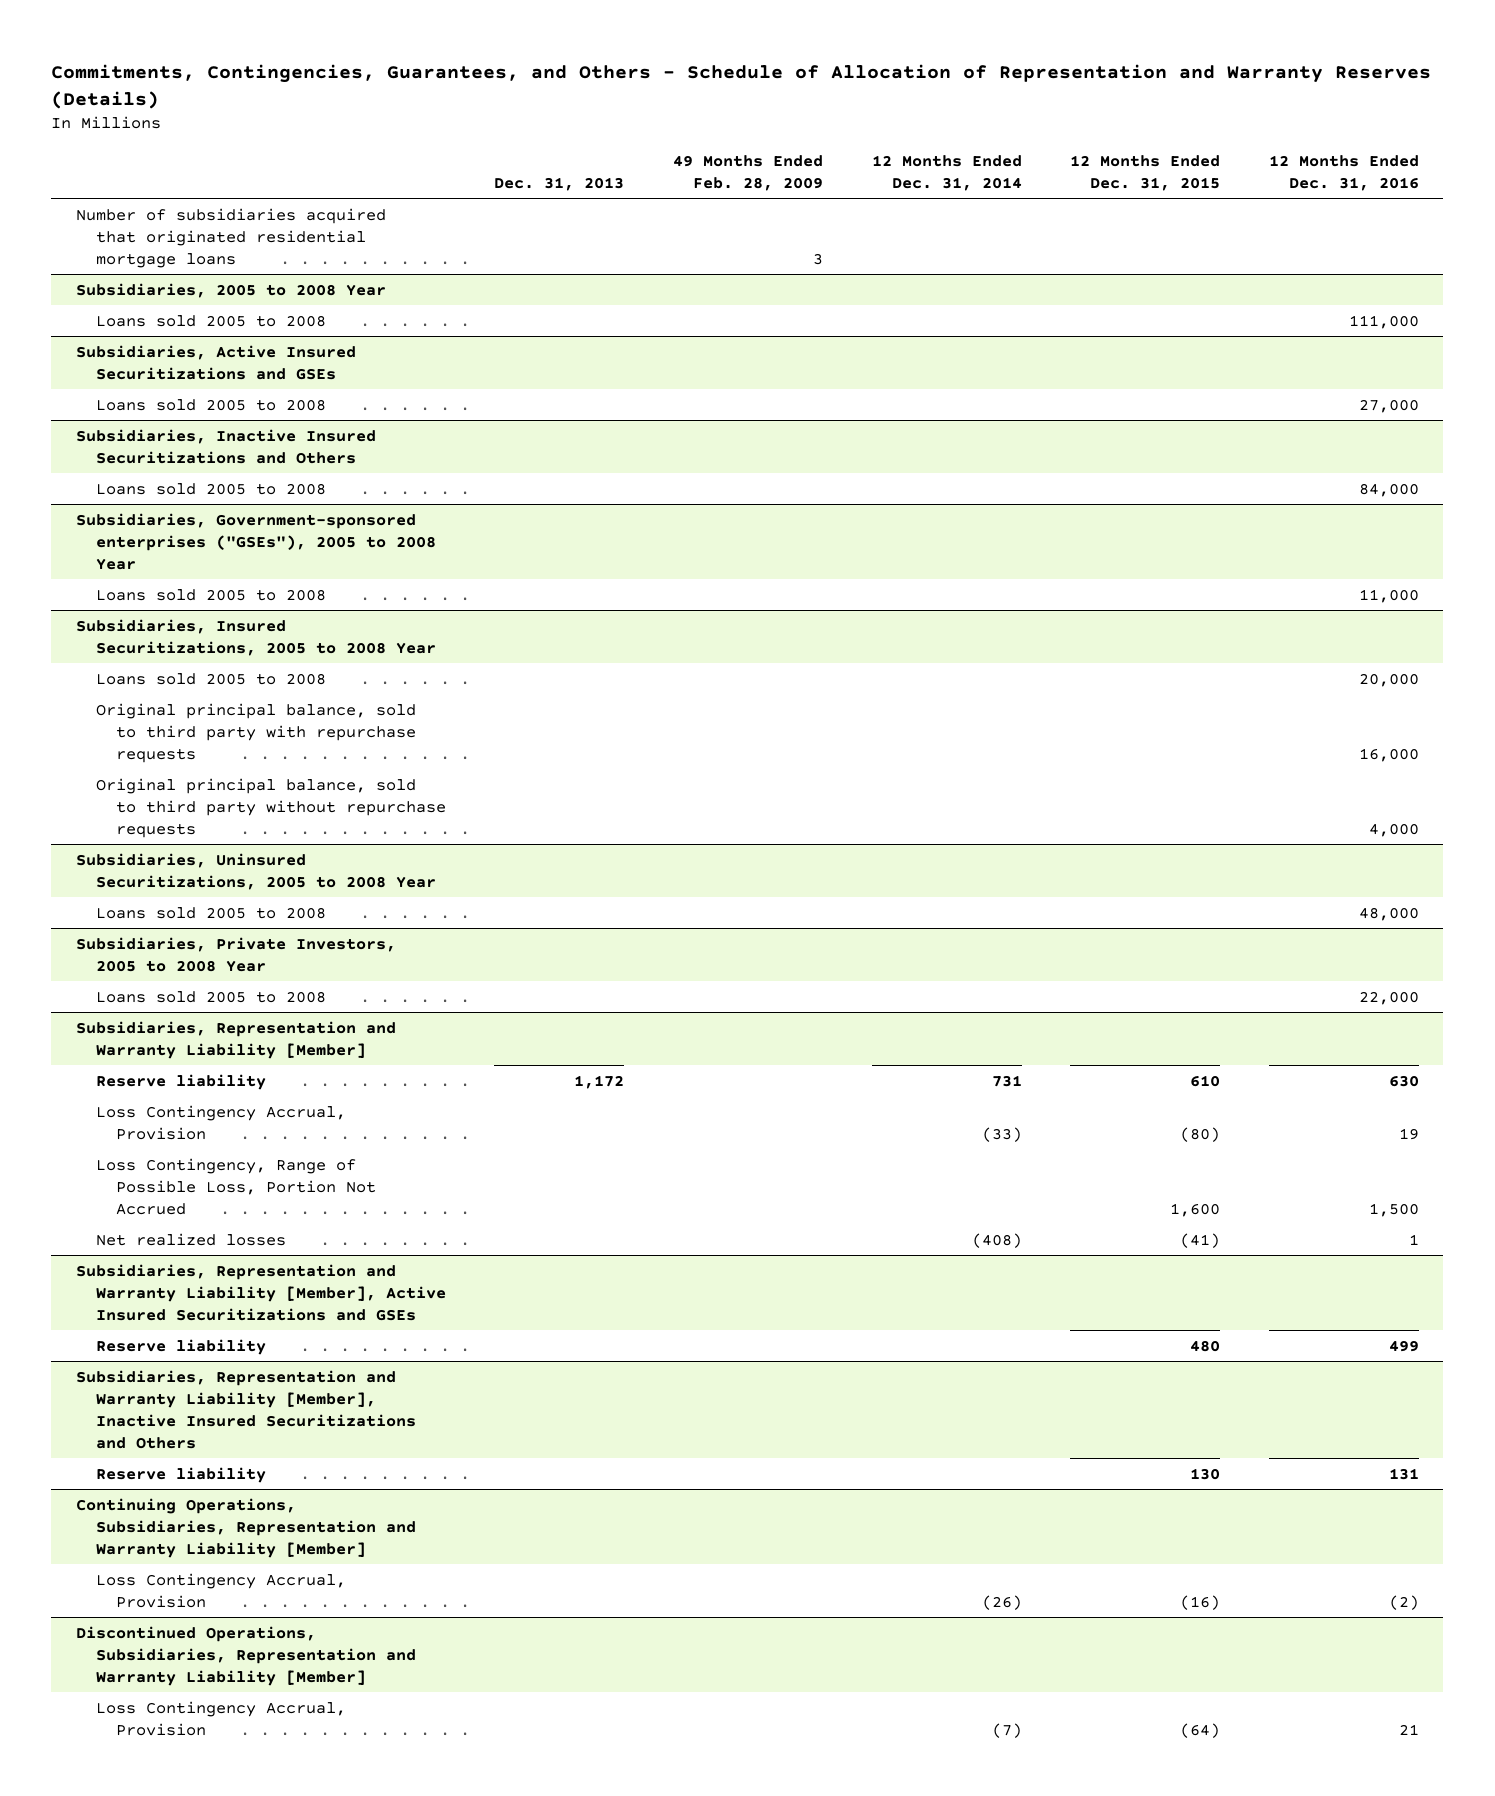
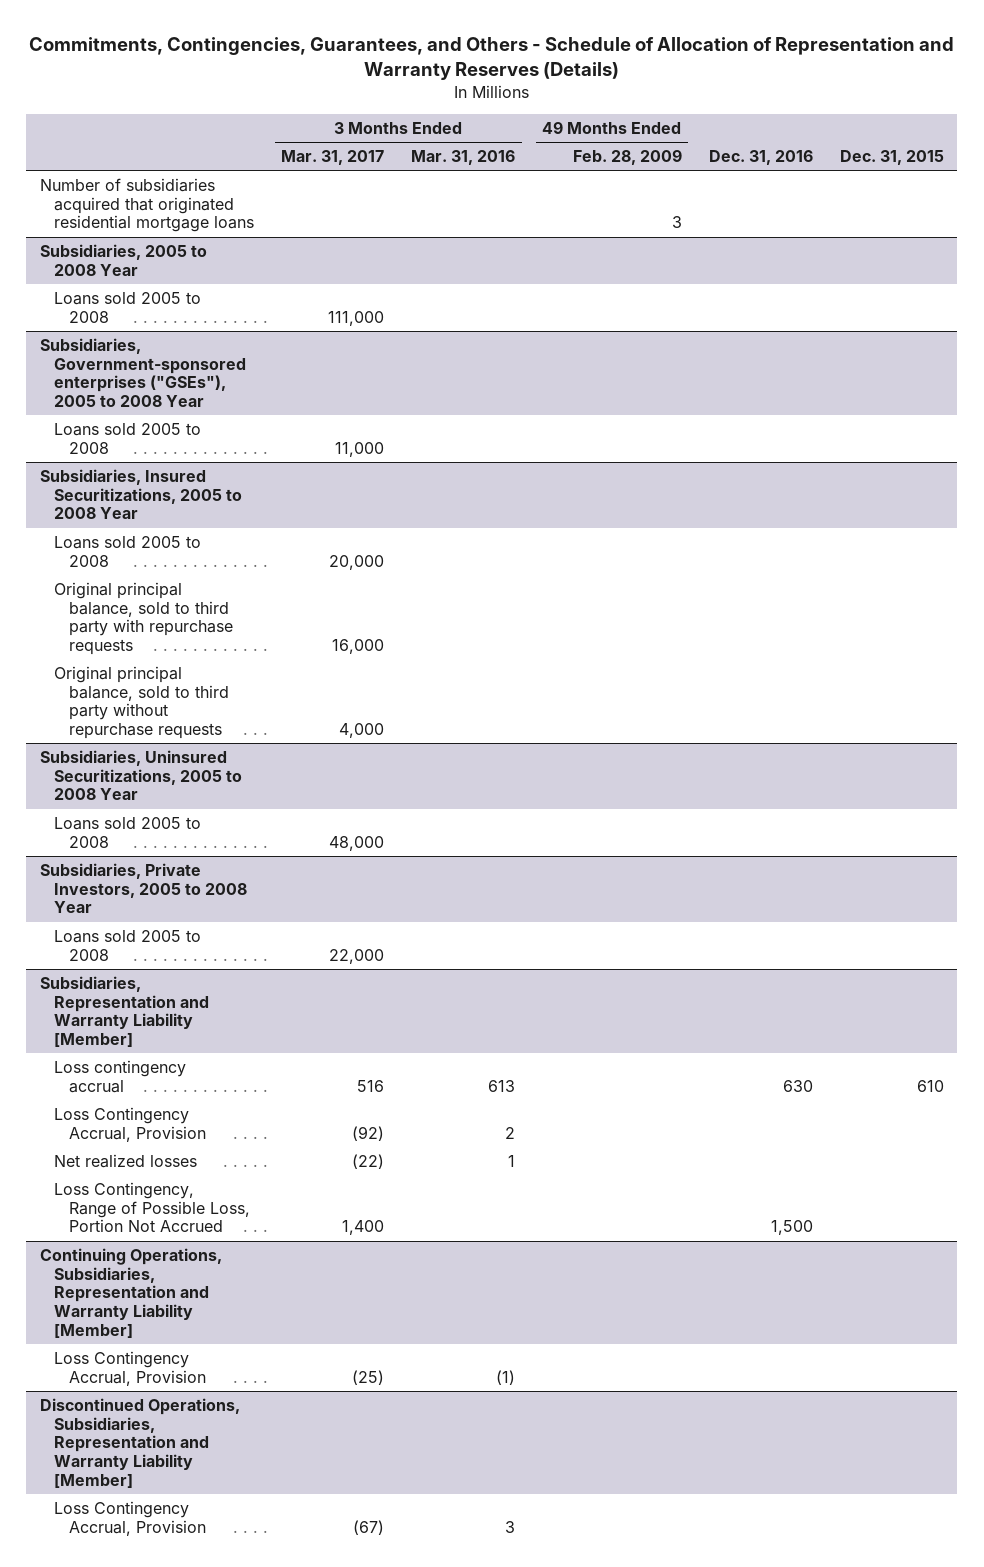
- | Dec. 31, 2013 | 49 Months Ended Feb. 28, 2009 | 12 Months Ended Dec. 31, 2014 | 12 Months Ended Dec. 31, 2015 | 12 Months Ended Dec. 31, 2016
+ | 3 Months Ended Mar. 31, 2017 | 3 Months Ended Mar. 31, 2016 | 49 Months Ended Feb. 28, 2009 | Dec. 31, 2016 | Dec. 31, 2015
- Subsidiaries, Active Insured Securitizations and GSEs
- Loans sold 2005 to 2008 | | | | | 27,000
- Subsidiaries, Inactive Insured Securitizations and Others
- Loans sold 2005 to 2008 | | | | | 84,000
@ Subsidiaries, Representation and Warranty Liability [Member]
- Reserve liability | 1,172 | | 731 | 610 | 630
+ Loss contingency accrual | 516 | 613 | | 630 | 610
- Subsidiaries, Representation and Warranty Liability [Member], Active Insured Securitizations and GSEs
- Reserve liability | | | | 480 | 499
- Subsidiaries, Representation and Warranty Liability [Member], Inactive Insured Securitizations and Others
- Reserve liability | | | | 130 | 131
@ Subsidiaries, Representation and Warranty Liability [Member]
moved down: Loss Contingency, Range of Possible Loss, Portion Not Accrued | 1,400 | | | 1,500 |

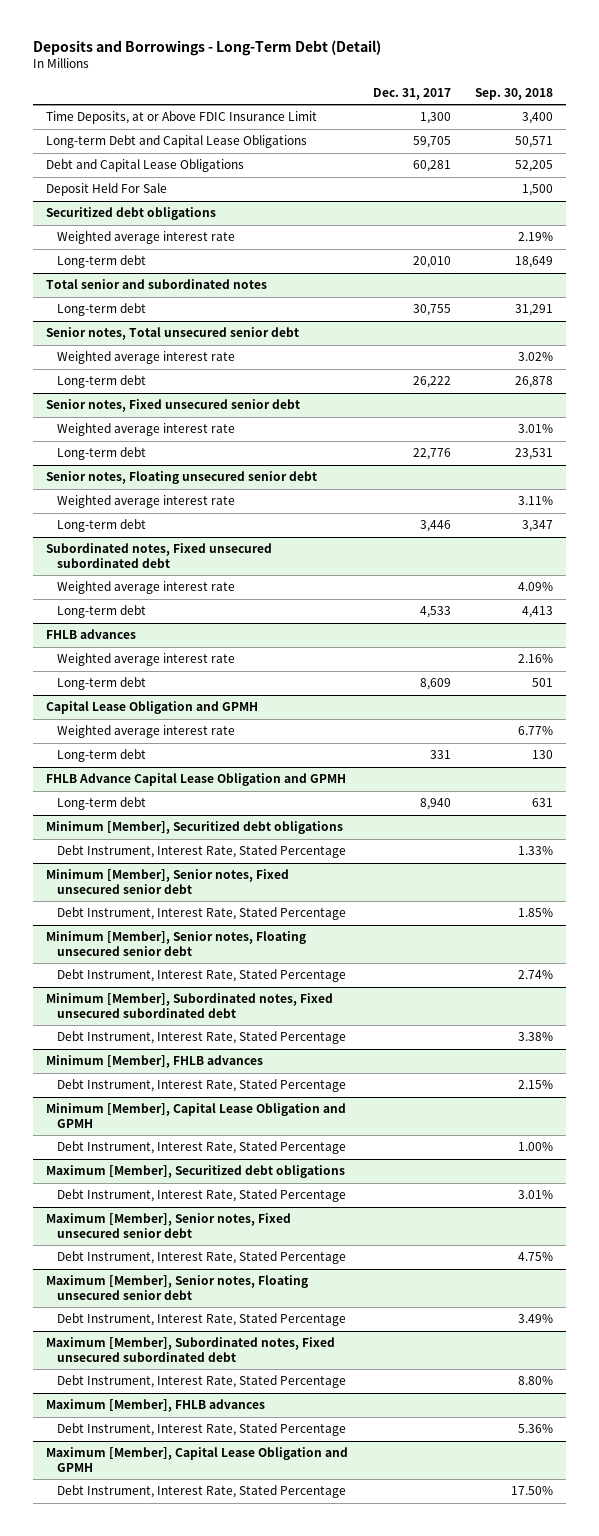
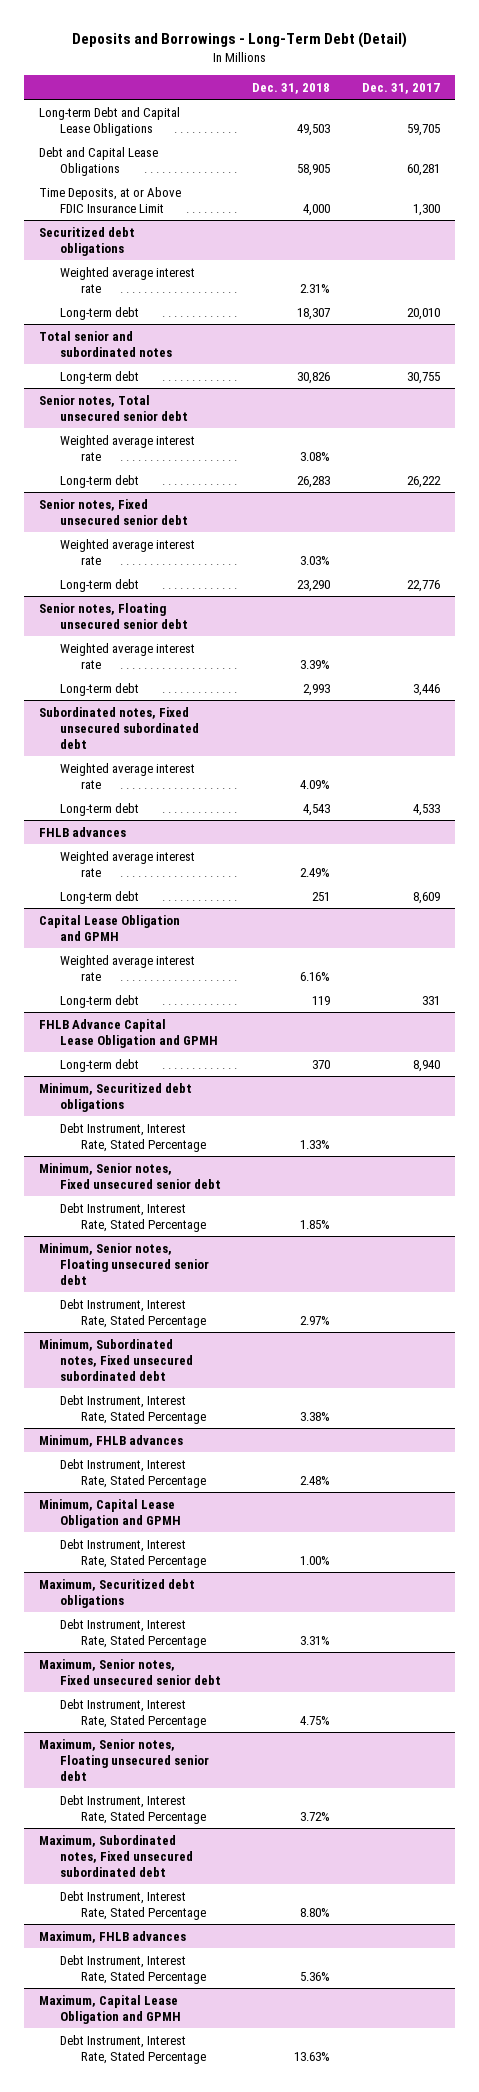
- | Dec. 31, 2017 | Sep. 30, 2018
+ | Dec. 31, 2018 | Dec. 31, 2017
- Deposit Held For Sale | | 1,500
moved down: Time Deposits, at or Above FDIC Insurance Limit | 4,000 | 1,300
- Minimum [Member], Securitized debt obligations
+ Minimum, Securitized debt obligations
- Minimum [Member], Senior notes, Fixed unsecured senior debt
+ Minimum, Senior notes, Fixed unsecured senior debt
- Minimum [Member], Senior notes, Floating unsecured senior debt
+ Minimum, Senior notes, Floating unsecured senior debt
- Minimum [Member], Subordinated notes, Fixed unsecured subordinated debt
+ Minimum, Subordinated notes, Fixed unsecured subordinated debt
- Minimum [Member], FHLB advances
+ Minimum, FHLB advances
- Minimum [Member], Capital Lease Obligation and GPMH
+ Minimum, Capital Lease Obligation and GPMH
- Maximum [Member], Securitized debt obligations
+ Maximum, Securitized debt obligations
- Maximum [Member], Senior notes, Fixed unsecured senior debt
+ Maximum, Senior notes, Fixed unsecured senior debt
- Maximum [Member], Senior notes, Floating unsecured senior debt
+ Maximum, Senior notes, Floating unsecured senior debt
- Maximum [Member], Subordinated notes, Fixed unsecured subordinated debt
+ Maximum, Subordinated notes, Fixed unsecured subordinated debt
- Maximum [Member], FHLB advances
+ Maximum, FHLB advances
- Maximum [Member], Capital Lease Obligation and GPMH
+ Maximum, Capital Lease Obligation and GPMH

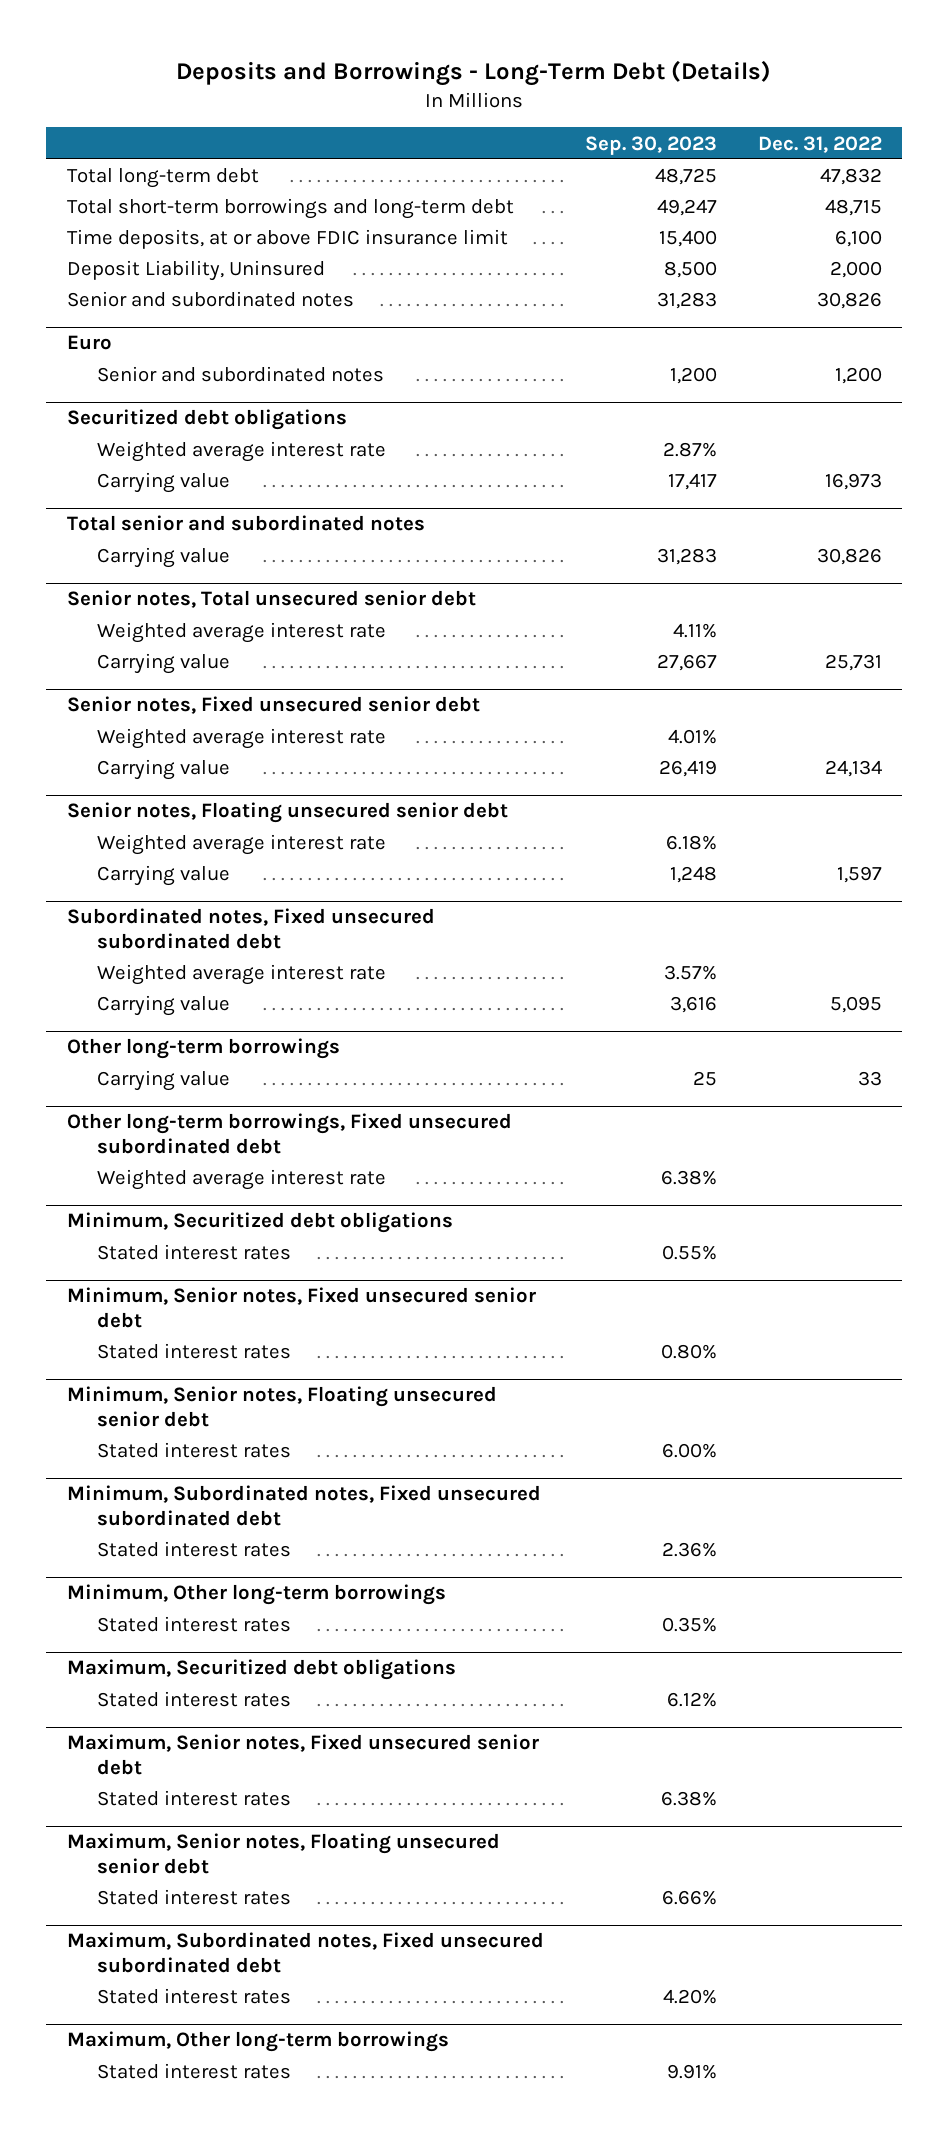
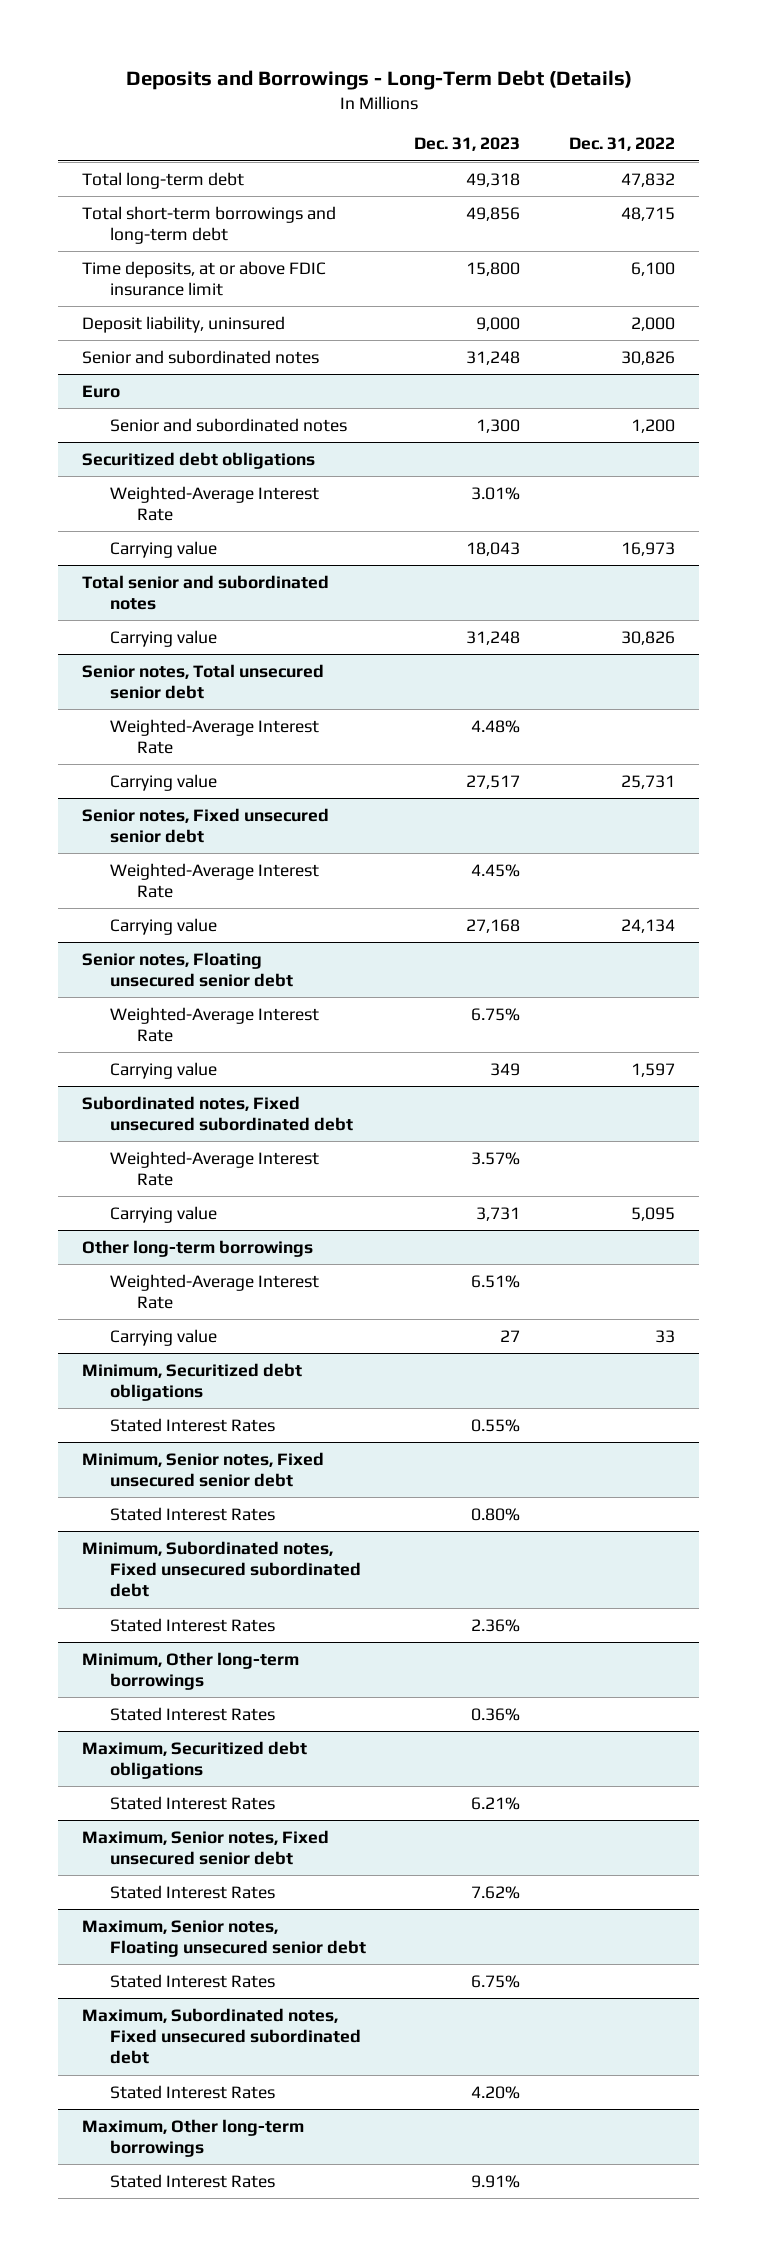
- | Sep. 30, 2023 | Dec. 31, 2022
+ | Dec. 31, 2023 | Dec. 31, 2022
- Deposit Liability, Uninsured | 8,500 | 2,000
+ Deposit liability, uninsured | 9,000 | 2,000
@ Securitized debt obligations
- Weighted average interest rate | 2.87% |
+ Weighted-Average Interest Rate | 3.01% |
@ Senior notes, Total unsecured senior debt
- Weighted average interest rate | 4.11% |
+ Weighted-Average Interest Rate | 4.48% |
@ Senior notes, Fixed unsecured senior debt
- Weighted average interest rate | 4.01% |
+ Weighted-Average Interest Rate | 4.45% |
@ Senior notes, Floating unsecured senior debt
- Weighted average interest rate | 6.18% |
+ Weighted-Average Interest Rate | 6.75% |
@ Subordinated notes, Fixed unsecured subordinated debt
- Weighted average interest rate | 3.57% |
+ Weighted-Average Interest Rate | 3.57% |
@ Other long-term borrowings
+ Weighted-Average Interest Rate | 6.51% |
- Other long-term borrowings, Fixed unsecured subordinated debt
- Weighted average interest rate | 6.38% |
@ Minimum, Securitized debt obligations
- Stated interest rates | 0.55% |
+ Stated Interest Rates | 0.55% |
@ Minimum, Senior notes, Fixed unsecured senior debt
- Stated interest rates | 0.80% |
- Minimum, Senior notes, Floating unsecured senior debt
- Stated interest rates | 6.00% |
@ Minimum, Senior notes, Fixed unsecured senior debt
+ Stated Interest Rates | 0.80% |
@ Minimum, Subordinated notes, Fixed unsecured subordinated debt
- Stated interest rates | 2.36% |
+ Stated Interest Rates | 2.36% |
@ Minimum, Other long-term borrowings
- Stated interest rates | 0.35% |
+ Stated Interest Rates | 0.36% |
@ Maximum, Securitized debt obligations
- Stated interest rates | 6.12% |
+ Stated Interest Rates | 6.21% |
@ Maximum, Senior notes, Fixed unsecured senior debt
- Stated interest rates | 6.38% |
+ Stated Interest Rates | 7.62% |
@ Maximum, Senior notes, Floating unsecured senior debt
- Stated interest rates | 6.66% |
+ Stated Interest Rates | 6.75% |
@ Maximum, Subordinated notes, Fixed unsecured subordinated debt
- Stated interest rates | 4.20% |
+ Stated Interest Rates | 4.20% |
@ Maximum, Other long-term borrowings
- Stated interest rates | 9.91% |
+ Stated Interest Rates | 9.91% |

